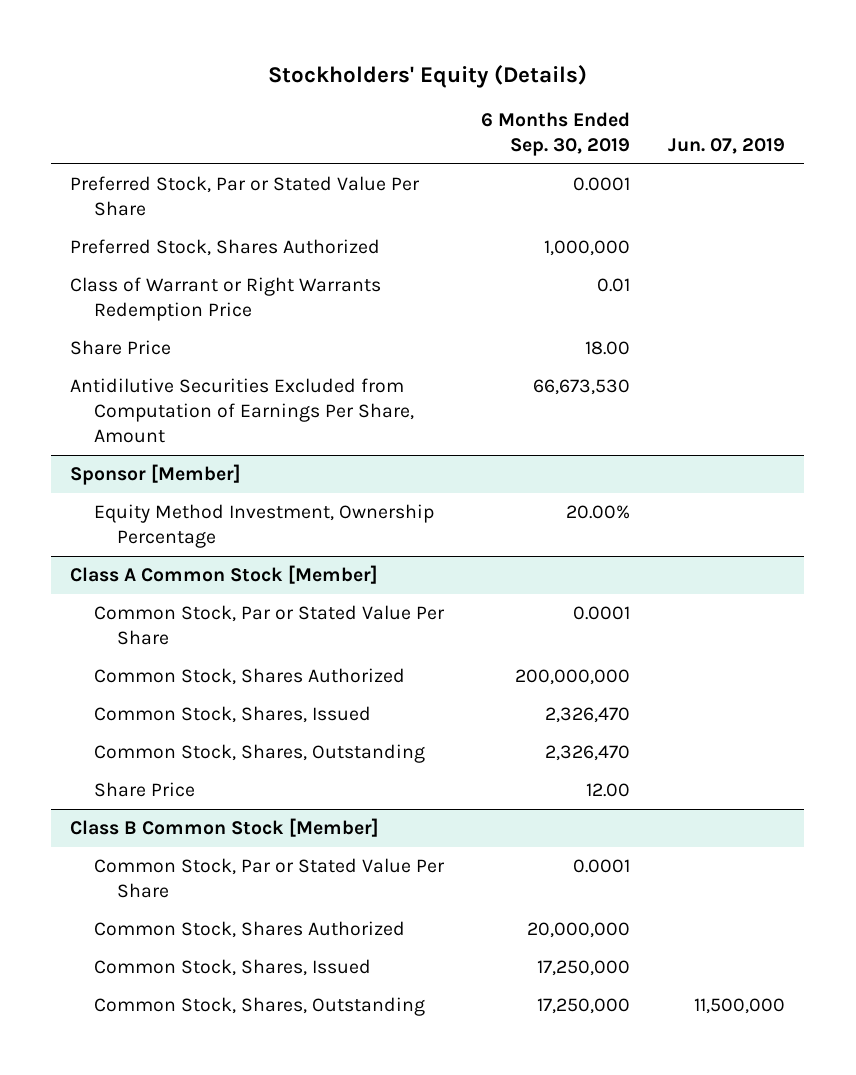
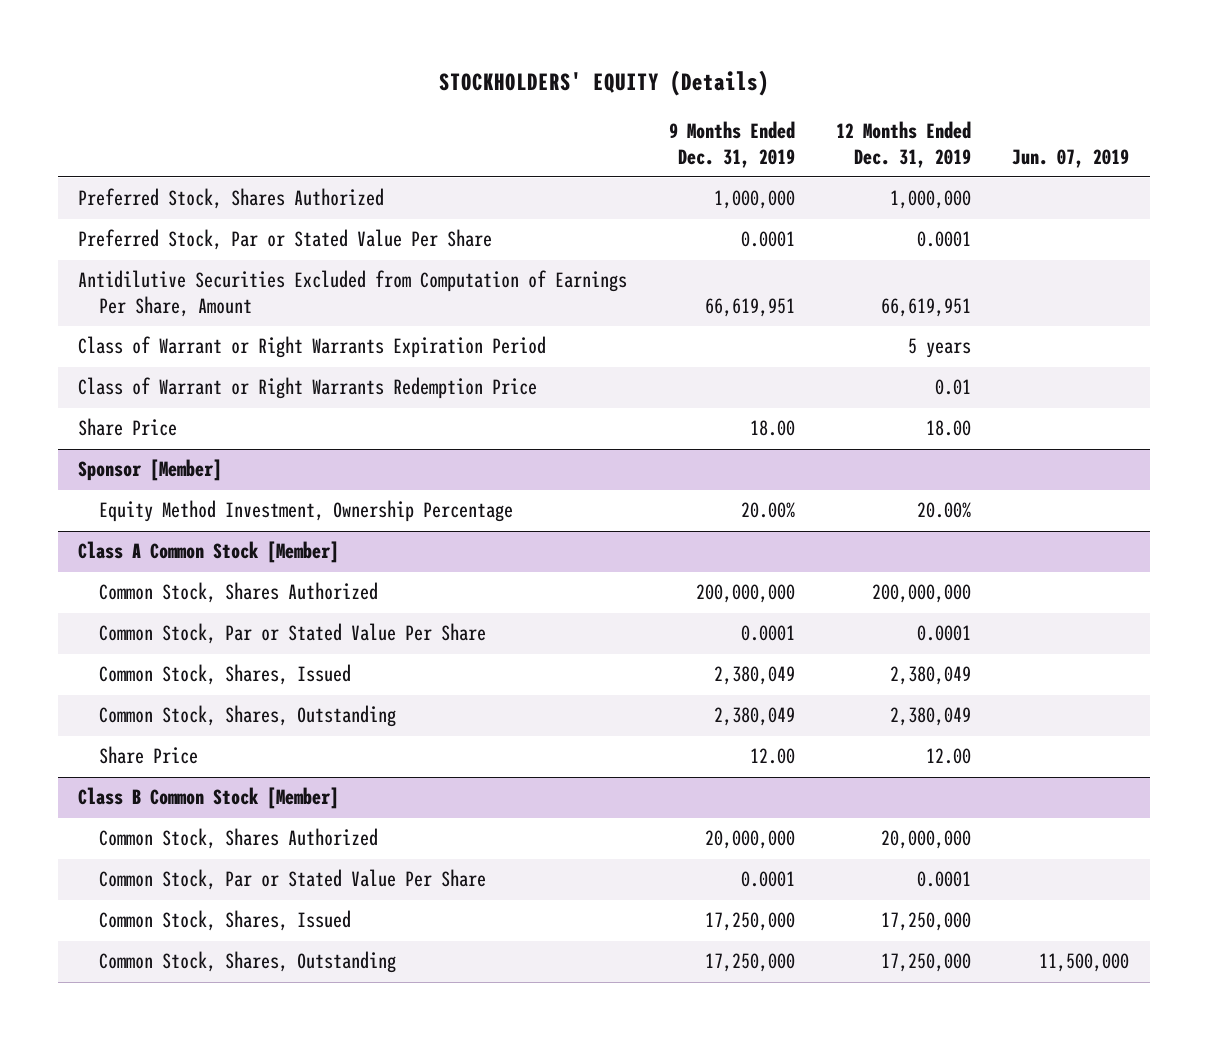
- Stockholders' Equity (Details)
+ STOCKHOLDERS' EQUITY (Details)
- | 6 Months Ended Sep. 30, 2019 | Jun. 07, 2019
+ | 9 Months Ended Dec. 31, 2019 | 12 Months Ended Dec. 31, 2019 | Jun. 07, 2019
moved down: Preferred Stock, Par or Stated Value Per Share | 0.0001 | 0.0001 |
moved up: Antidilutive Securities Excluded from Computation of Earnings Per Share, Amount | 66,619,951 | 66,619,951 |
+ Class of Warrant or Right Warrants Expiration Period | | 5 years |
@ Class A Common Stock [Member]
moved down: Common Stock, Par or Stated Value Per Share | 0.0001 | 0.0001 |
@ Class B Common Stock [Member]
moved down: Common Stock, Par or Stated Value Per Share | 0.0001 | 0.0001 |

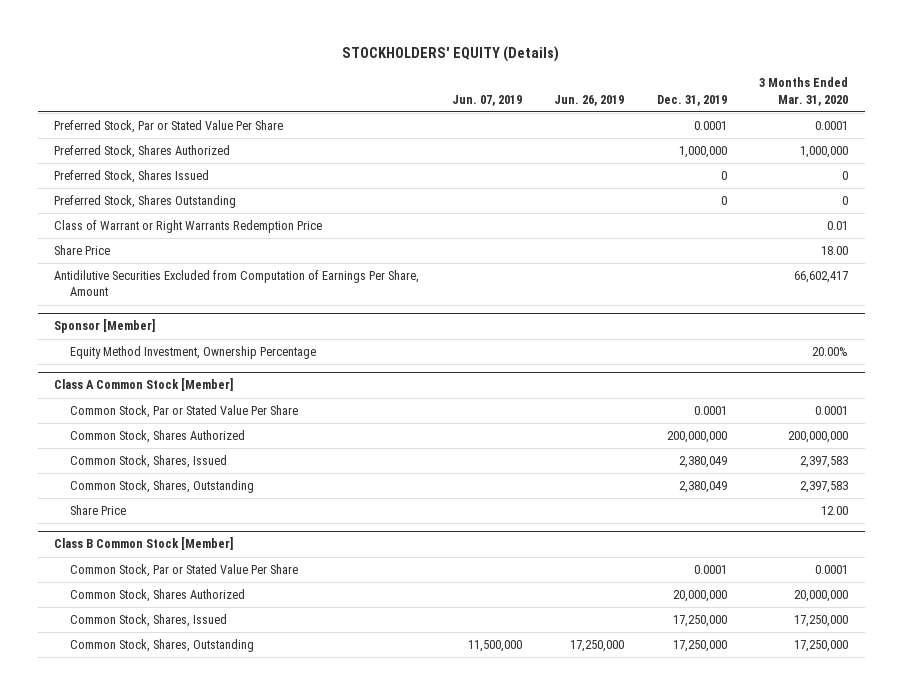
- | 9 Months Ended Dec. 31, 2019 | 12 Months Ended Dec. 31, 2019 | Jun. 07, 2019
+ | Jun. 07, 2019 | Jun. 26, 2019 | Dec. 31, 2019 | 3 Months Ended Mar. 31, 2020
- Class of Warrant or Right Warrants Expiration Period | | 5 years |
moved down: Preferred Stock, Shares Authorized | | | 1,000,000 | 1,000,000
+ Preferred Stock, Shares Issued | | | 0 | 0
+ Preferred Stock, Shares Outstanding | | | 0 | 0
moved down: Antidilutive Securities Excluded from Computation of Earnings Per Share, Amount | | | | 66,602,417
@ Class A Common Stock [Member]
moved down: Common Stock, Shares Authorized | | | 200,000,000 | 200,000,000
@ Class B Common Stock [Member]
moved down: Common Stock, Shares Authorized | | | 20,000,000 | 20,000,000

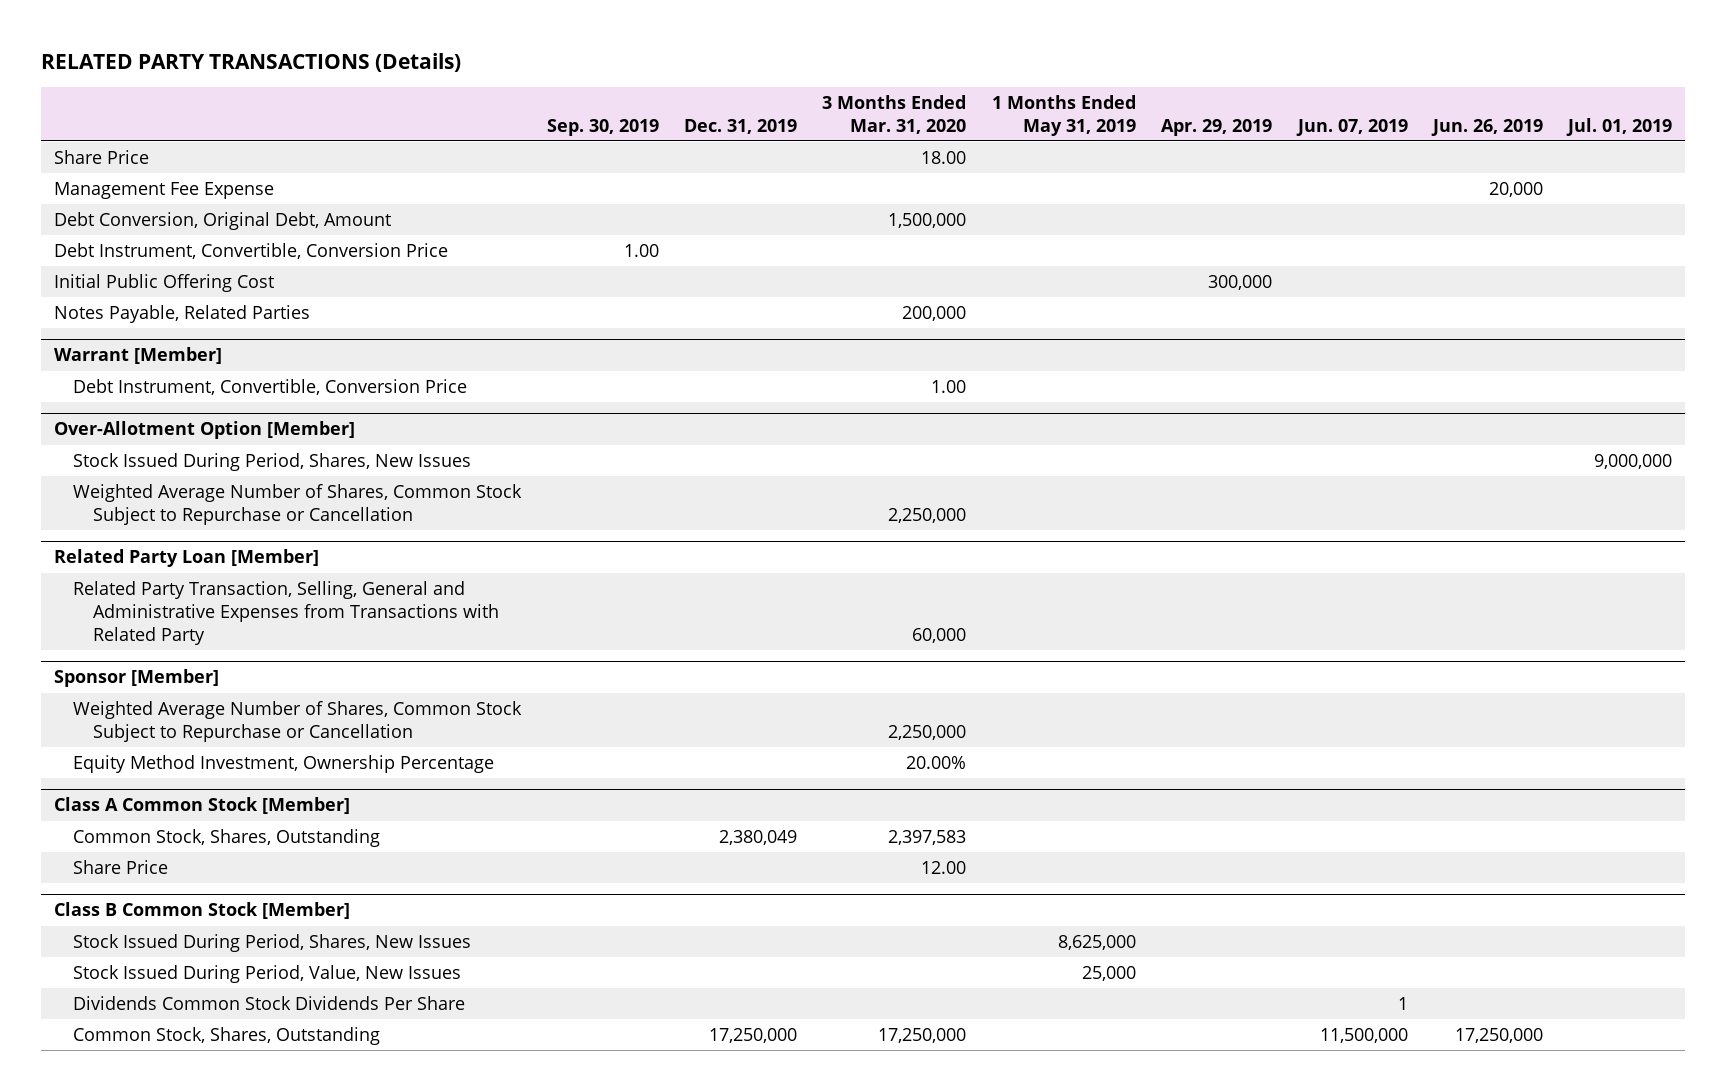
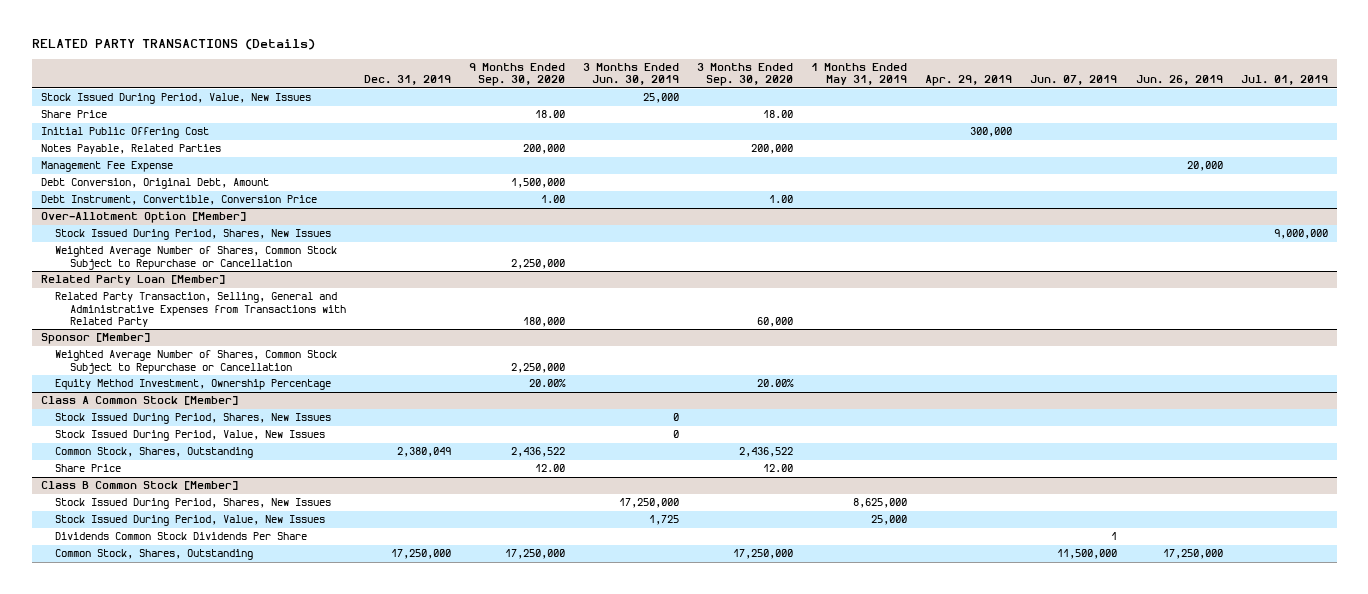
- | Sep. 30, 2019 | Dec. 31, 2019 | 3 Months Ended Mar. 31, 2020 | 1 Months Ended May 31, 2019 | Apr. 29, 2019 | Jun. 07, 2019 | Jun. 26, 2019 | Jul. 01, 2019
+ | Dec. 31, 2019 | 9 Months Ended Sep. 30, 2020 | 3 Months Ended Jun. 30, 2019 | 3 Months Ended Sep. 30, 2020 | 1 Months Ended May 31, 2019 | Apr. 29, 2019 | Jun. 07, 2019 | Jun. 26, 2019 | Jul. 01, 2019
+ Stock Issued During Period, Value, New Issues | | | 25,000 | | | | | |
moved up: Initial Public Offering Cost | | | | | | 300,000 | | |
moved up: Notes Payable, Related Parties | | 200,000 | | 200,000 | | | | |
- Warrant [Member]
- Debt Instrument, Convertible, Conversion Price | | | 1.00 | | | | |
@ Class A Common Stock [Member]
+ Stock Issued During Period, Shares, New Issues | | | 0 | | | | | |
+ Stock Issued During Period, Value, New Issues | | | 0 | | | | | |

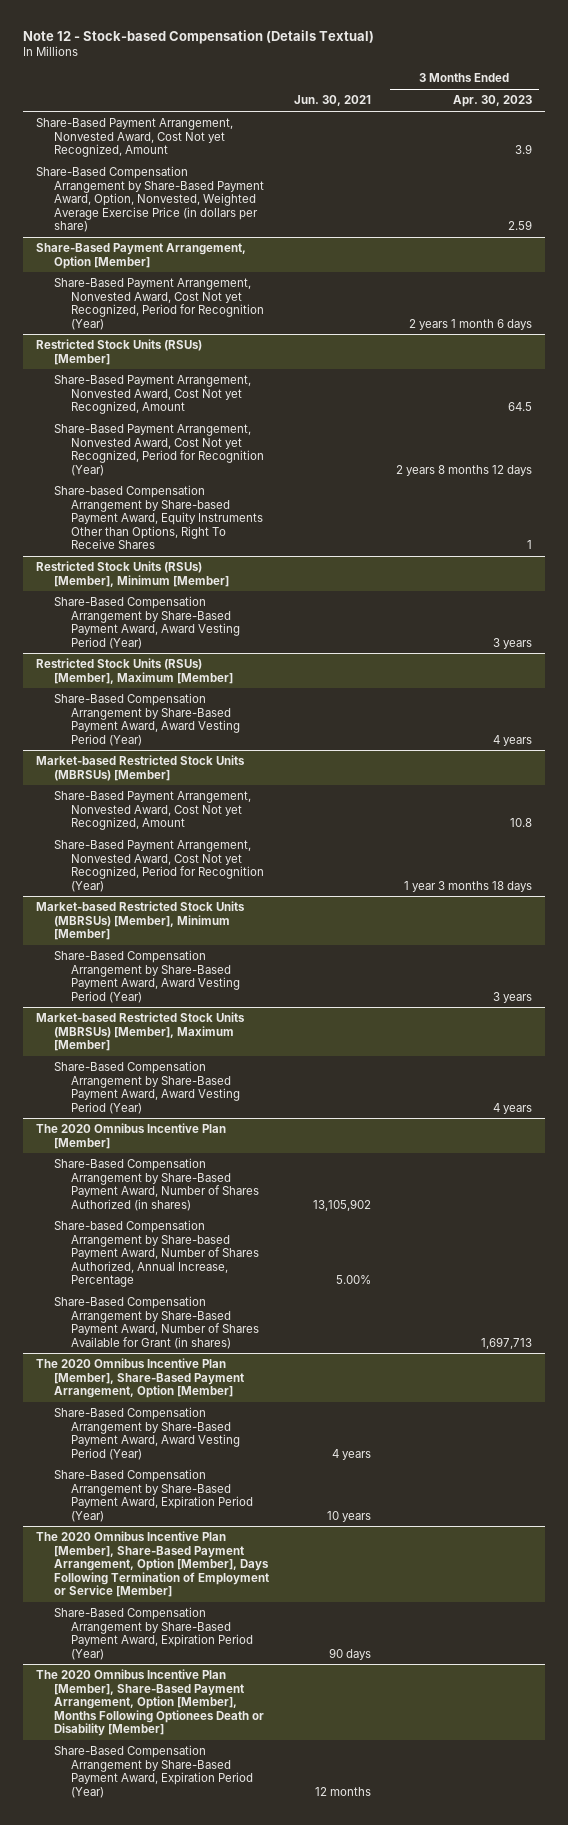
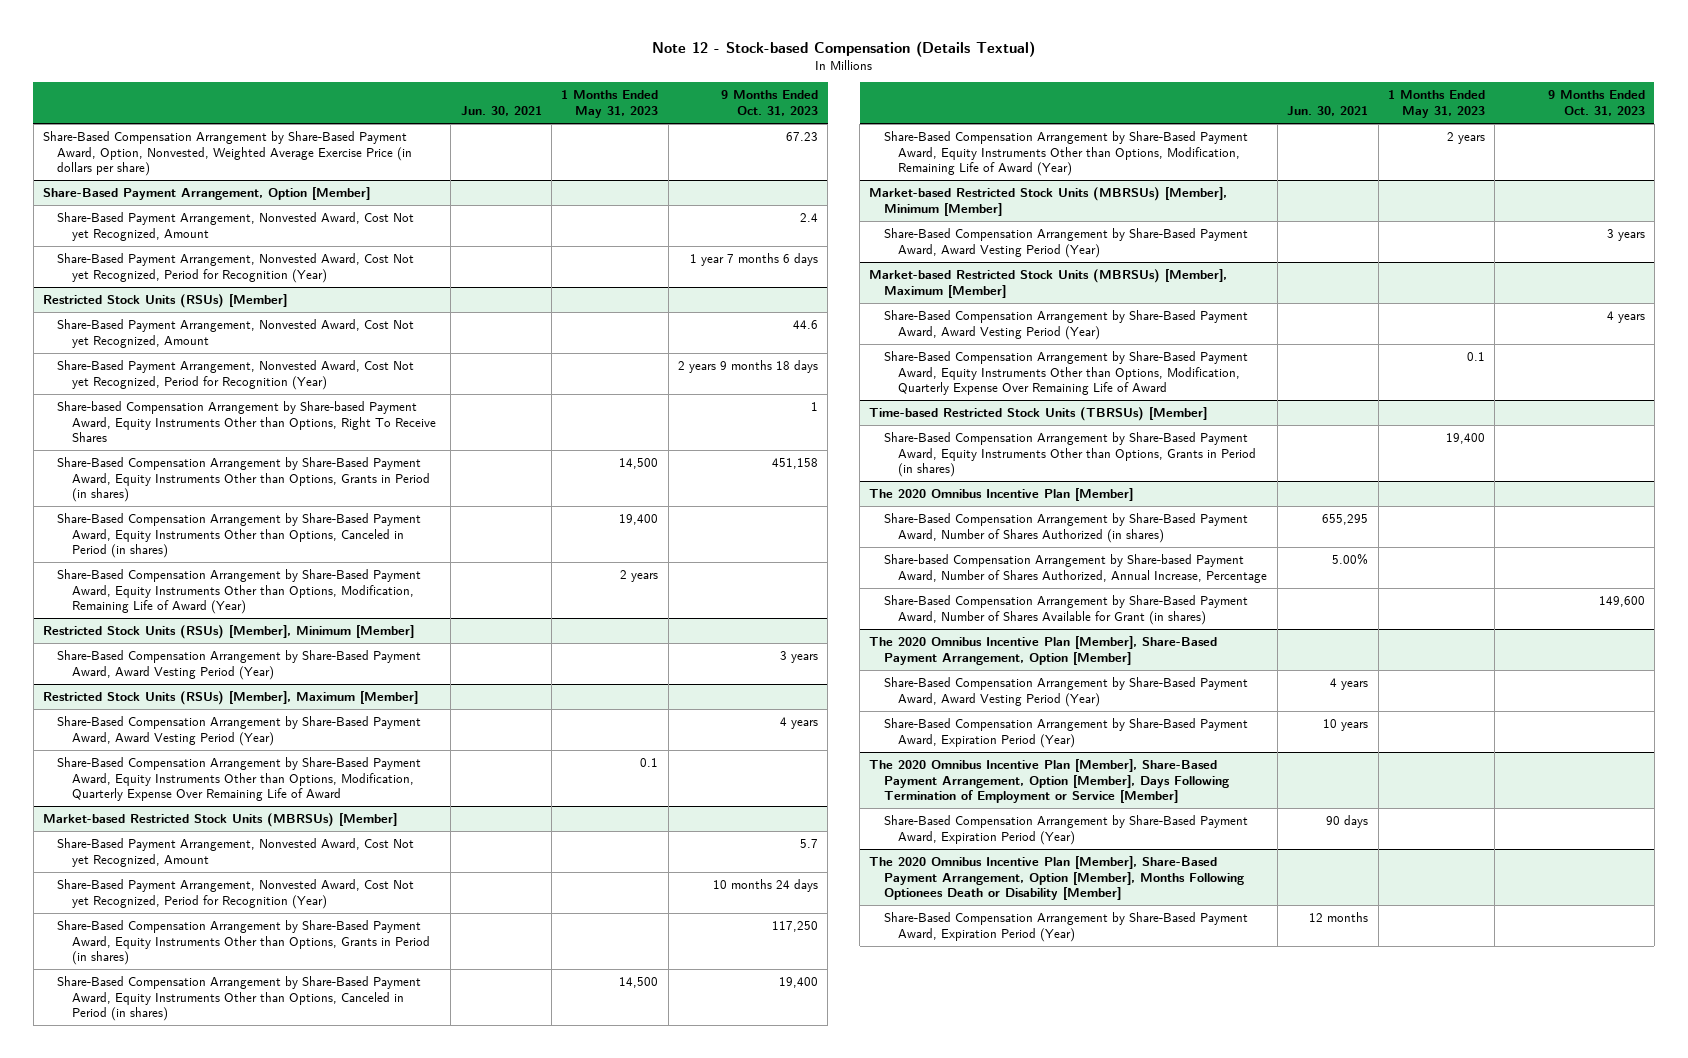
- | Jun. 30, 2021 | 3 Months Ended Apr. 30, 2023
+ | Jun. 30, 2021 | 1 Months Ended May 31, 2023 | 9 Months Ended Oct. 31, 2023
- Share-Based Payment Arrangement, Nonvested Award, Cost Not yet Recognized, Amount | | 3.9
@ Share-Based Payment Arrangement, Option [Member]
+ Share-Based Payment Arrangement, Nonvested Award, Cost Not yet Recognized, Amount | | | 2.4
@ Restricted Stock Units (RSUs) [Member]
+ Share-Based Compensation Arrangement by Share-Based Payment Award, Equity Instruments Other than Options, Grants in Period (in shares) | | 14,500 | 451,158
+ Share-Based Compensation Arrangement by Share-Based Payment Award, Equity Instruments Other than Options, Canceled in Period (in shares) | | 19,400 |
+ Share-Based Compensation Arrangement by Share-Based Payment Award, Equity Instruments Other than Options, Modification, Remaining Life of Award (Year) | | 2 years |
@ Restricted Stock Units (RSUs) [Member], Maximum [Member]
+ Share-Based Compensation Arrangement by Share-Based Payment Award, Equity Instruments Other than Options, Modification, Quarterly Expense Over Remaining Life of Award | | 0.1 |
@ Market-based Restricted Stock Units (MBRSUs) [Member]
+ Share-Based Compensation Arrangement by Share-Based Payment Award, Equity Instruments Other than Options, Grants in Period (in shares) | | | 117,250
+ Share-Based Compensation Arrangement by Share-Based Payment Award, Equity Instruments Other than Options, Canceled in Period (in shares) | | 14,500 | 19,400
+ Share-Based Compensation Arrangement by Share-Based Payment Award, Equity Instruments Other than Options, Modification, Remaining Life of Award (Year) | | 2 years |
@ Market-based Restricted Stock Units (MBRSUs) [Member], Maximum [Member]
+ Share-Based Compensation Arrangement by Share-Based Payment Award, Equity Instruments Other than Options, Modification, Quarterly Expense Over Remaining Life of Award | | 0.1 |
+ Time-based Restricted Stock Units (TBRSUs) [Member]
+ Share-Based Compensation Arrangement by Share-Based Payment Award, Equity Instruments Other than Options, Grants in Period (in shares) | | 19,400 |
@ The 2020 Omnibus Incentive Plan [Member]
- Share-Based Compensation Arrangement by Share-Based Payment Award, Number of Shares Authorized (in shares) | 13,105,902 |
+ Share-Based Compensation Arrangement by Share-Based Payment Award, Number of Shares Authorized (in shares) | 655,295 | |

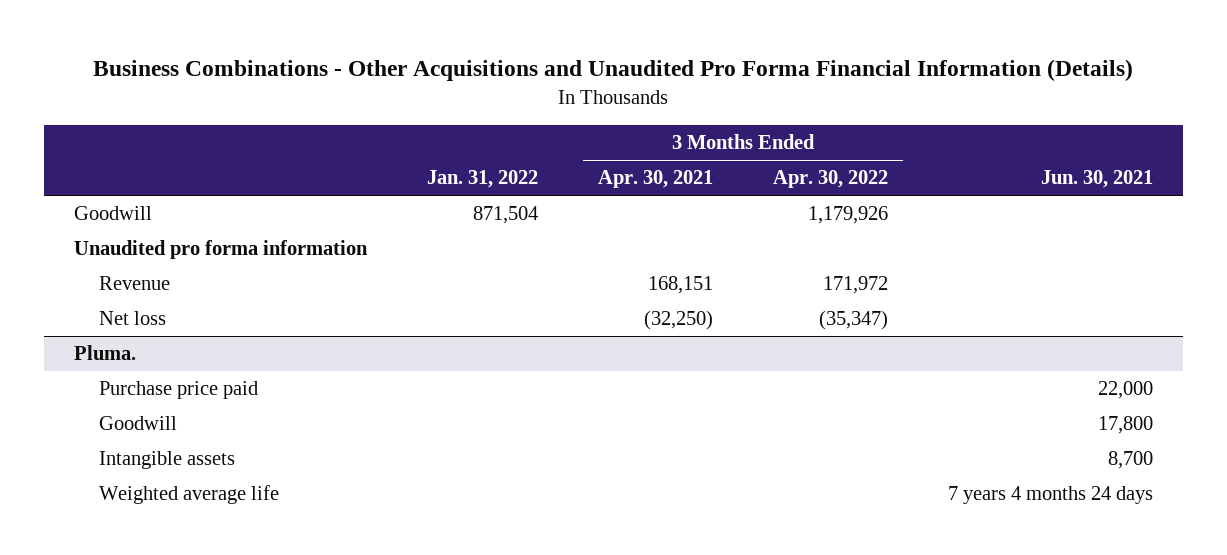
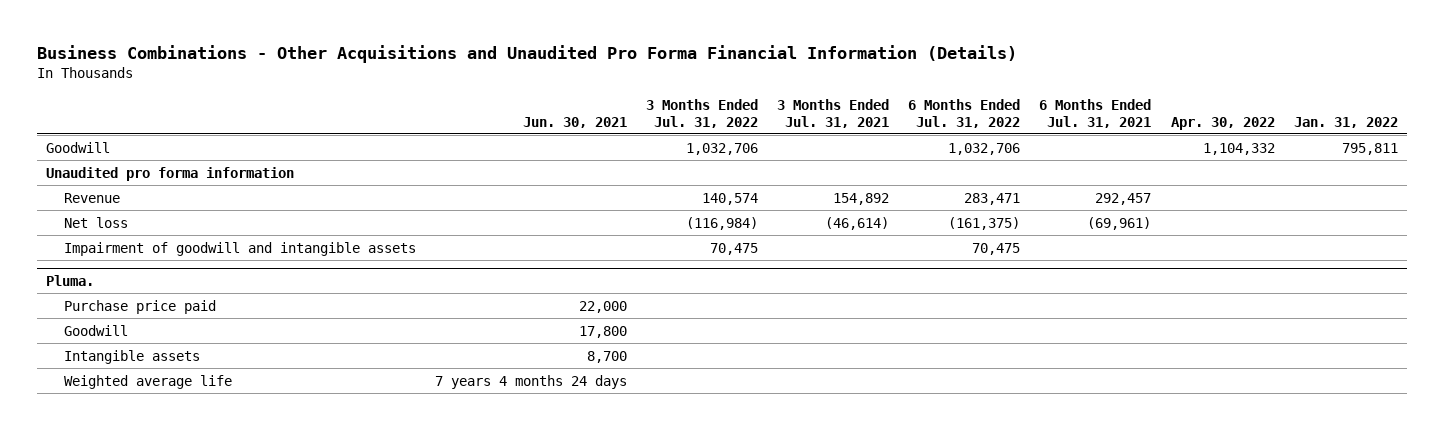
- | Jan. 31, 2022 | 3 Months Ended Apr. 30, 2021 | 3 Months Ended Apr. 30, 2022 | Jun. 30, 2021
+ | Jun. 30, 2021 | 3 Months Ended Jul. 31, 2022 | 3 Months Ended Jul. 31, 2021 | 6 Months Ended Jul. 31, 2022 | 6 Months Ended Jul. 31, 2021 | Apr. 30, 2022 | Jan. 31, 2022
- Goodwill | 871,504 | | 1,179,926 |
+ Goodwill | | 1,032,706 | | 1,032,706 | | 1,104,332 | 795,811
+ Impairment of goodwill and intangible assets | | 70,475 | | 70,475 | | |

